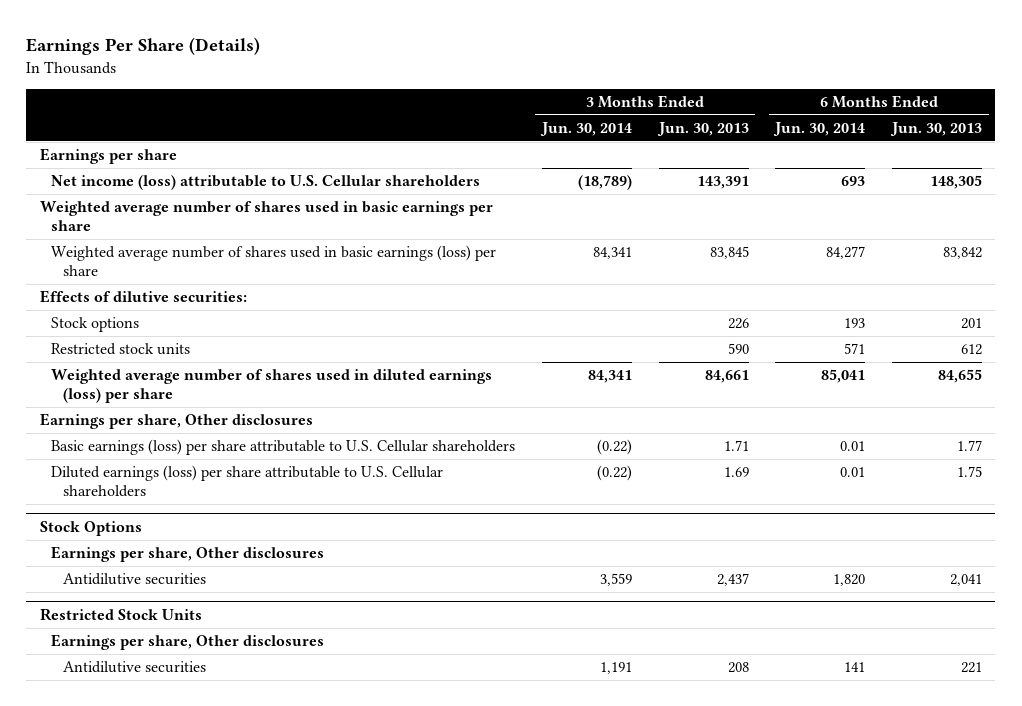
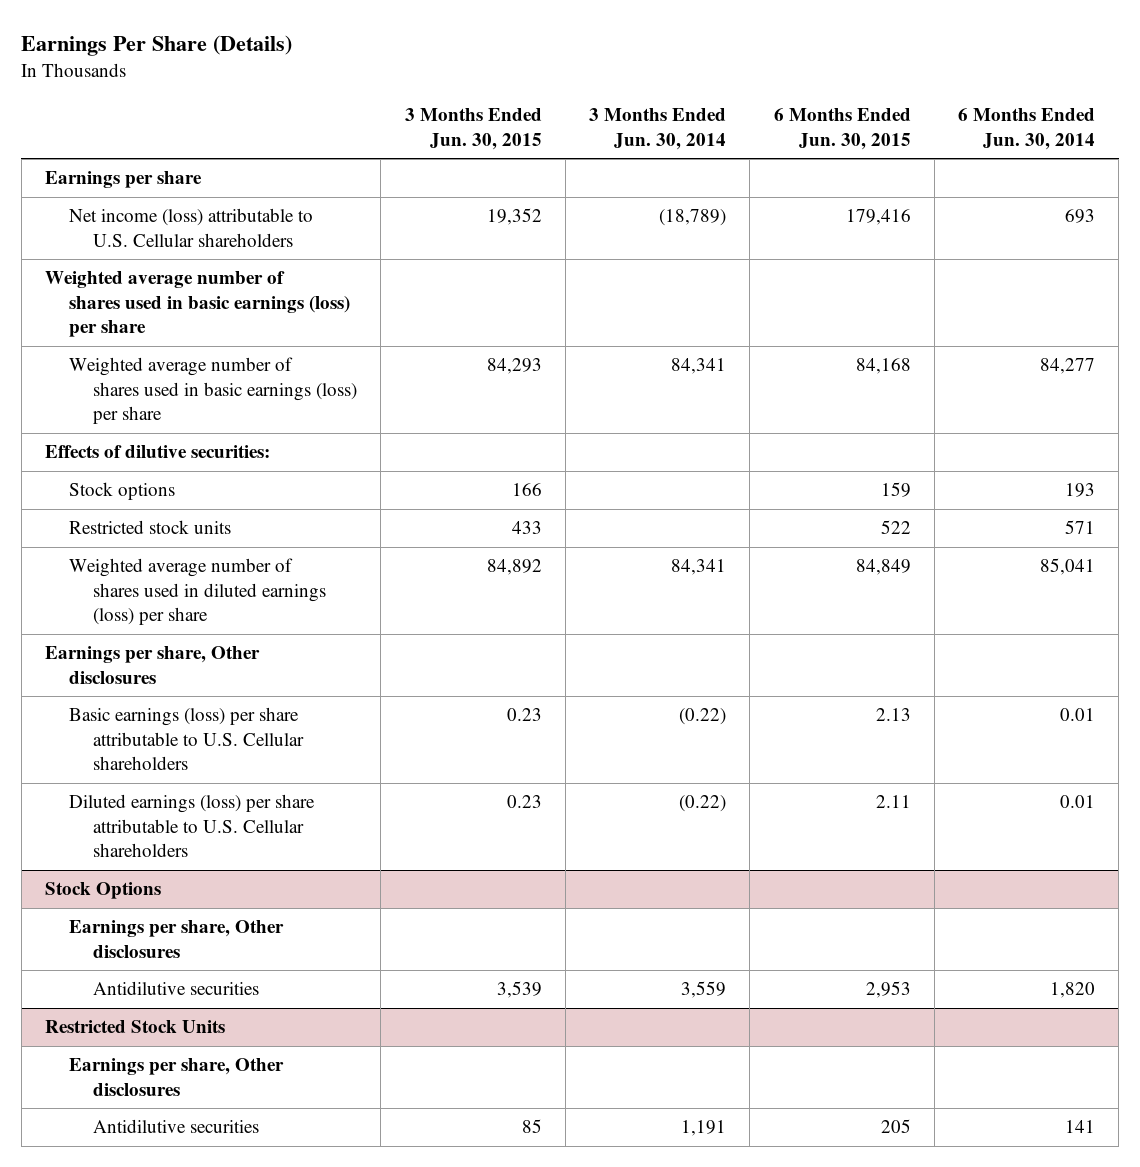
- | 3 Months Ended Jun. 30, 2014 | 3 Months Ended Jun. 30, 2013 | 6 Months Ended Jun. 30, 2014 | 6 Months Ended Jun. 30, 2013
+ | 3 Months Ended Jun. 30, 2015 | 3 Months Ended Jun. 30, 2014 | 6 Months Ended Jun. 30, 2015 | 6 Months Ended Jun. 30, 2014
- Weighted average number of shares used in basic earnings per share
+ Weighted average number of shares used in basic earnings (loss) per share

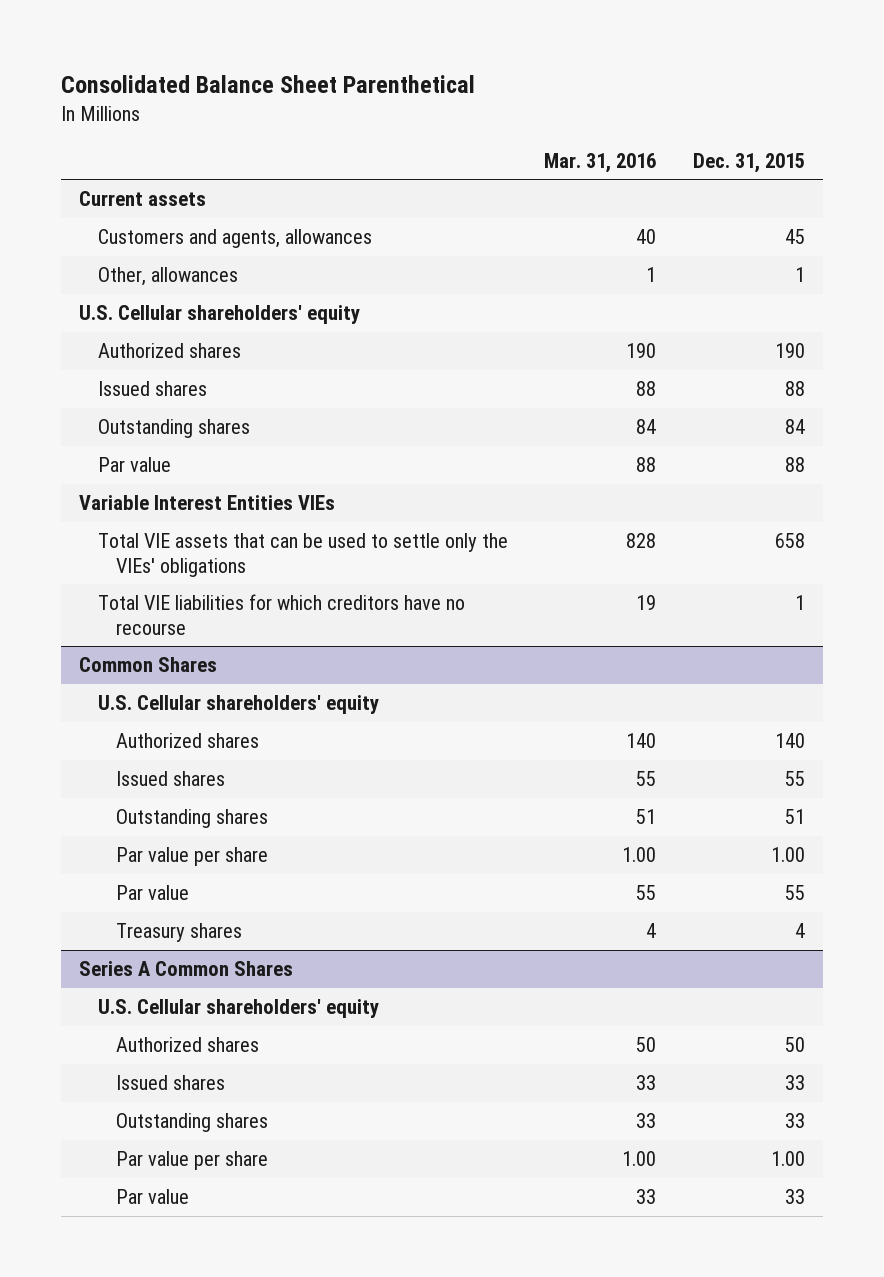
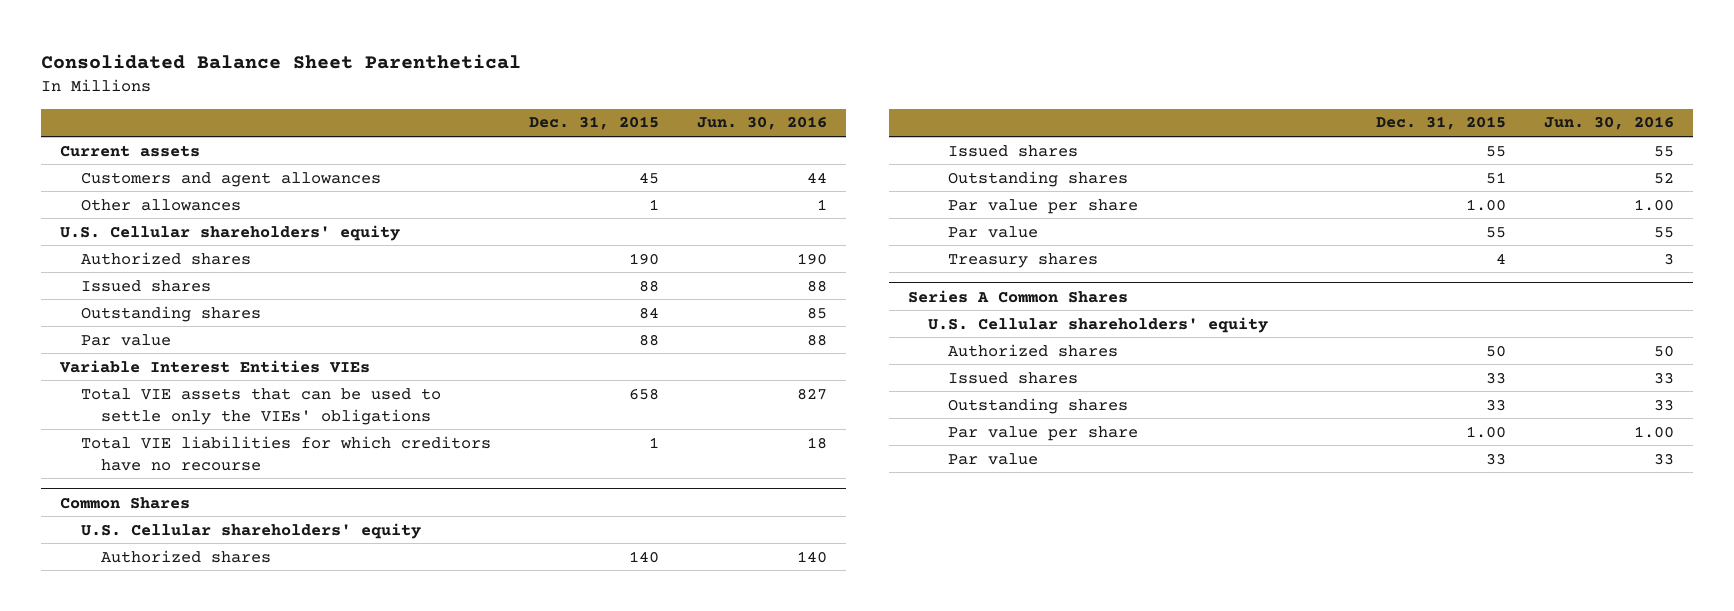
- | Mar. 31, 2016 | Dec. 31, 2015
+ | Dec. 31, 2015 | Jun. 30, 2016
- Customers and agents, allowances | 40 | 45
- Other, allowances | 1 | 1
+ Customers and agent allowances | 45 | 44
+ Other allowances | 1 | 1

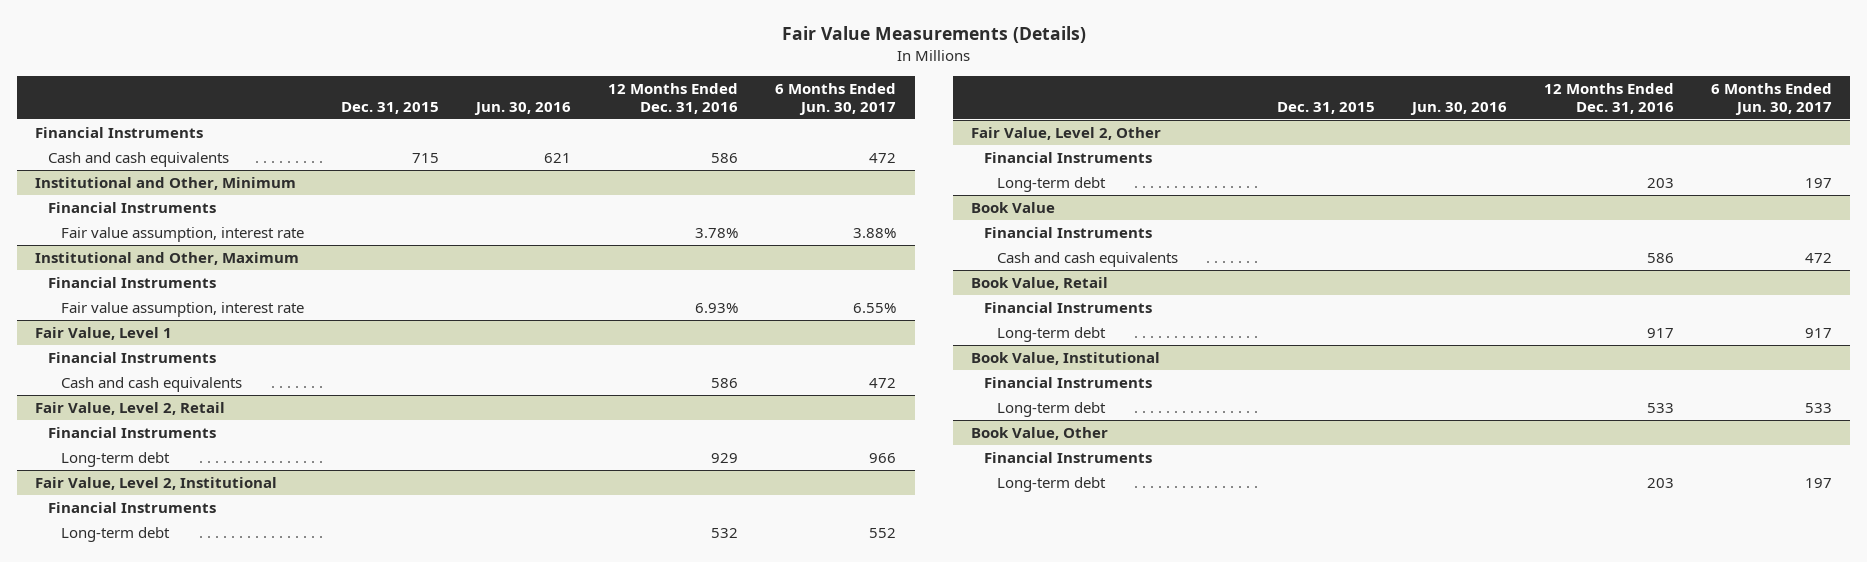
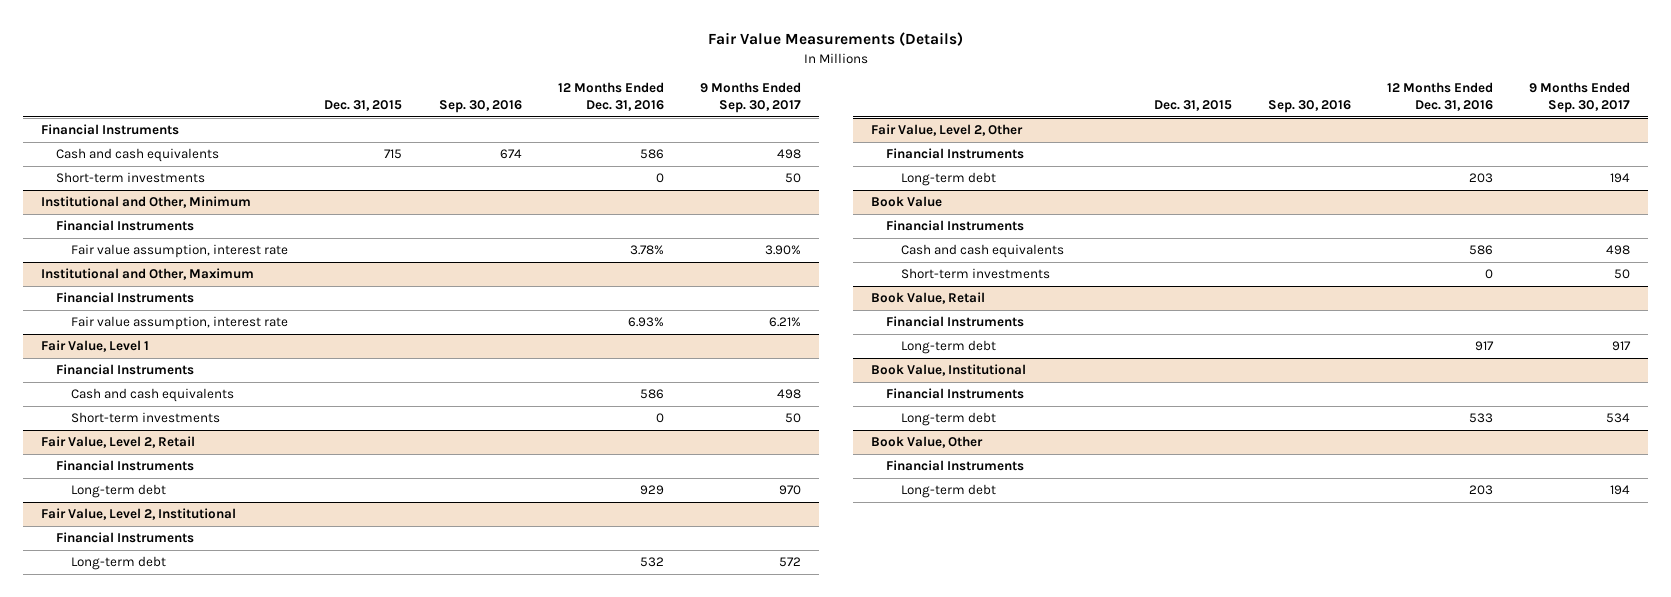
- | Dec. 31, 2015 | Jun. 30, 2016 | 12 Months Ended Dec. 31, 2016 | 6 Months Ended Jun. 30, 2017
+ | Dec. 31, 2015 | Sep. 30, 2016 | 12 Months Ended Dec. 31, 2016 | 9 Months Ended Sep. 30, 2017
+ Short-term investments | | | 0 | 50
@ Fair Value, Level 1
+ Short-term investments | | | 0 | 50
@ Book Value
+ Short-term investments | | | 0 | 50

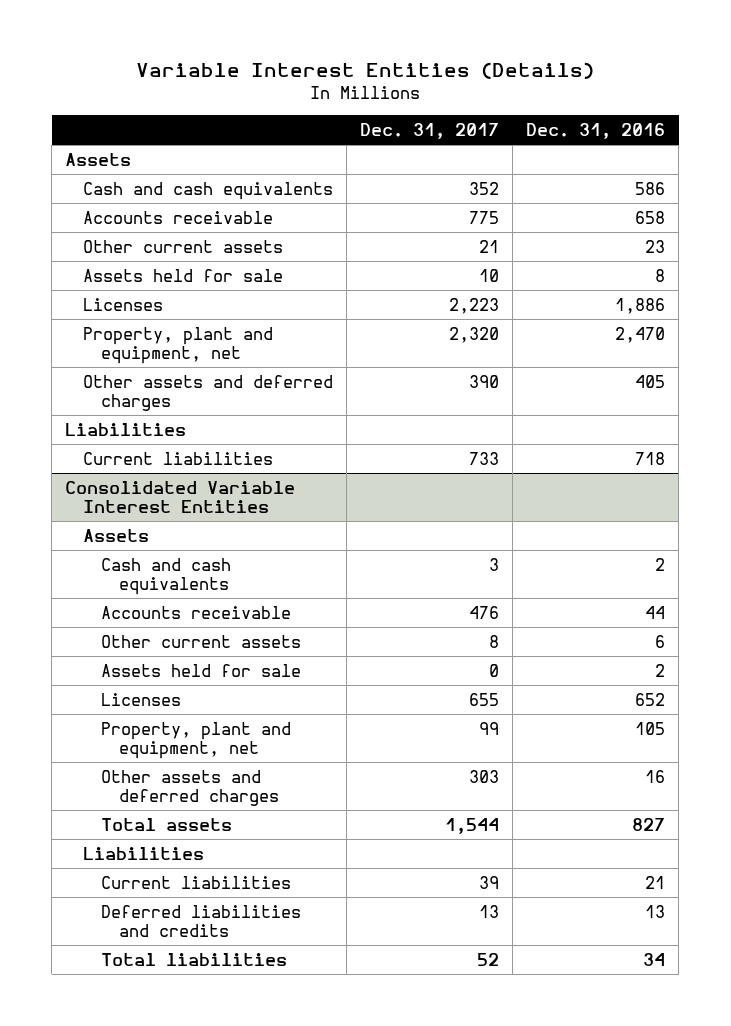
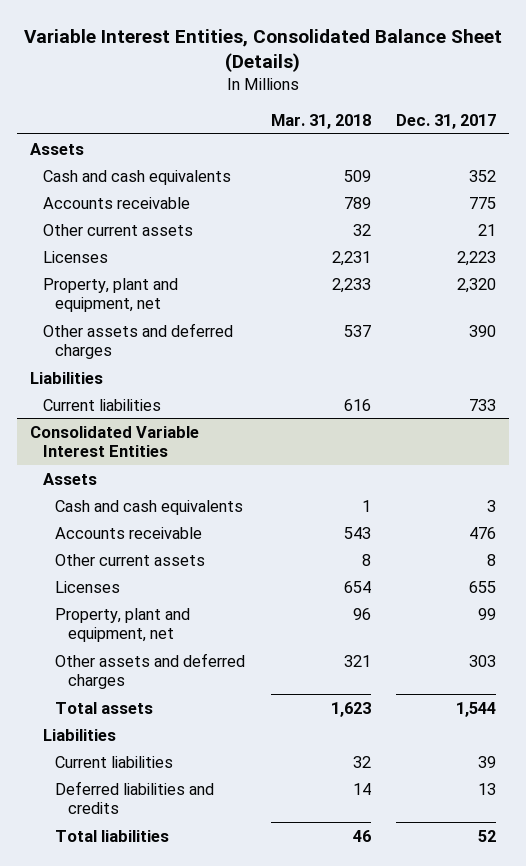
- Variable Interest Entities (Details)
+ Variable Interest Entities, Consolidated Balance Sheet (Details)
- | Dec. 31, 2017 | Dec. 31, 2016
+ | Mar. 31, 2018 | Dec. 31, 2017
- Assets held for sale | 10 | 8
@ Consolidated Variable Interest Entities
- Assets held for sale | 0 | 2

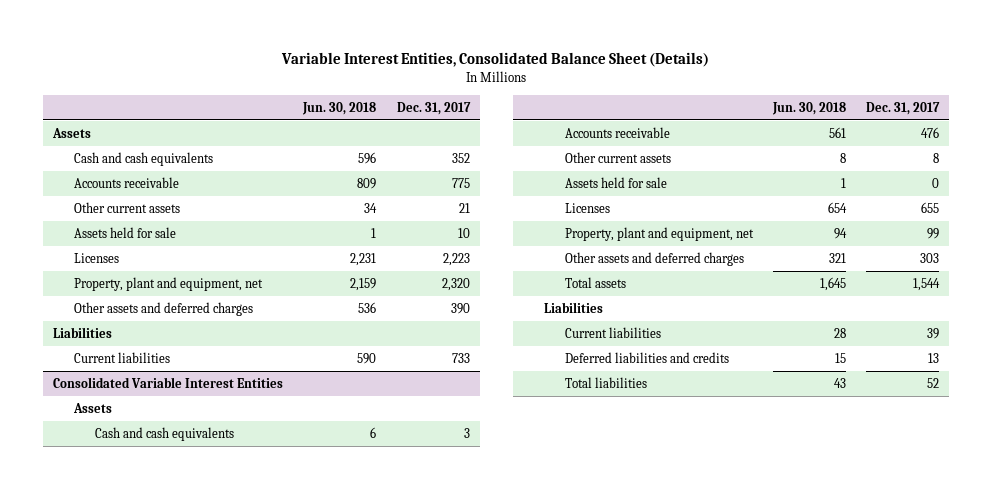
- | Mar. 31, 2018 | Dec. 31, 2017
+ | Jun. 30, 2018 | Dec. 31, 2017
+ Assets held for sale | 1 | 10
@ Consolidated Variable Interest Entities
+ Assets held for sale | 1 | 0

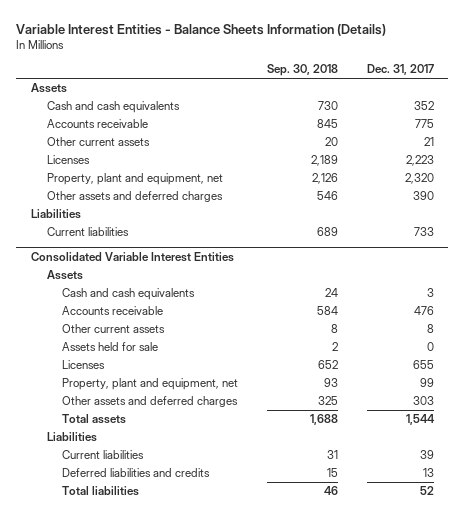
- Variable Interest Entities, Consolidated Balance Sheet (Details)
+ Variable Interest Entities - Balance Sheets Information (Details)
- | Jun. 30, 2018 | Dec. 31, 2017
+ | Sep. 30, 2018 | Dec. 31, 2017
- Assets held for sale | 1 | 10

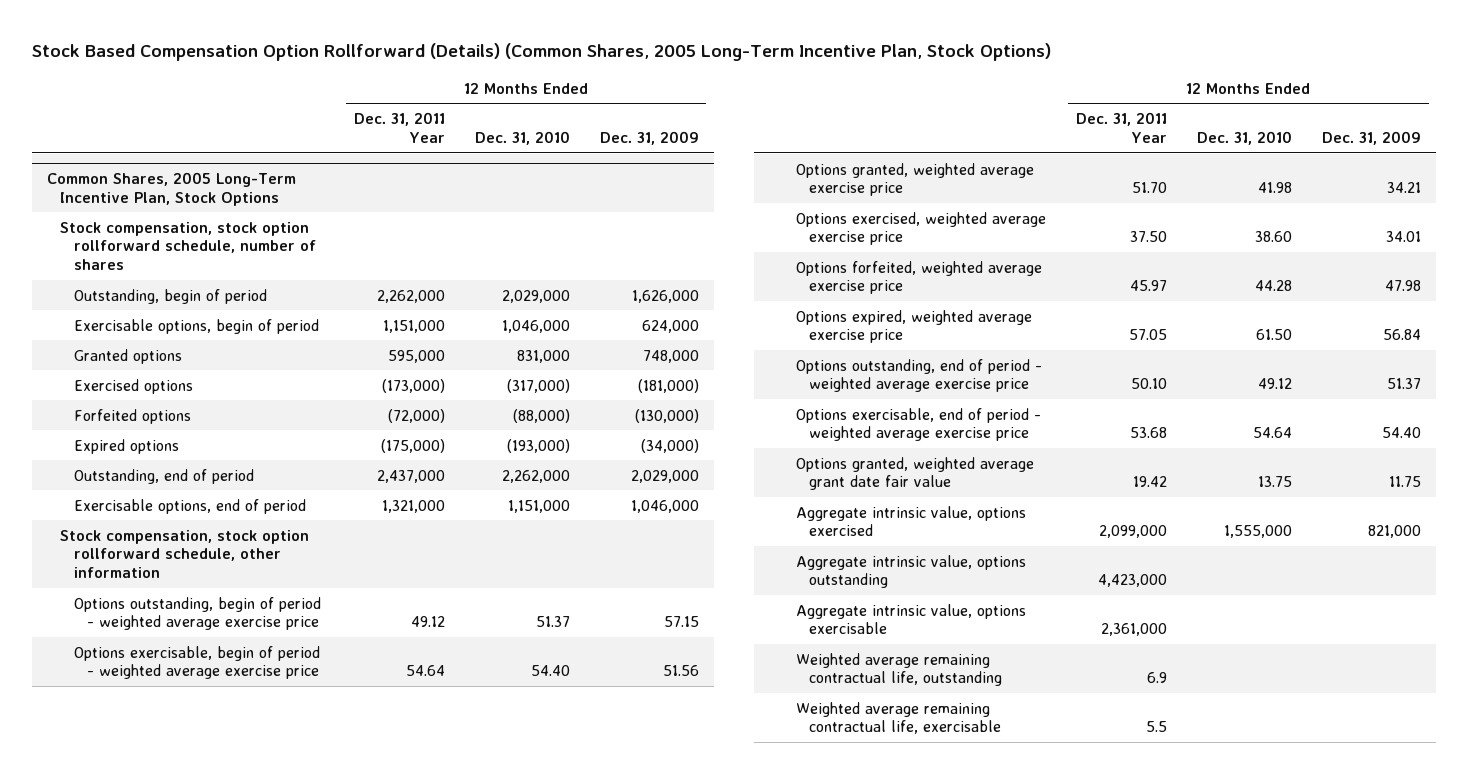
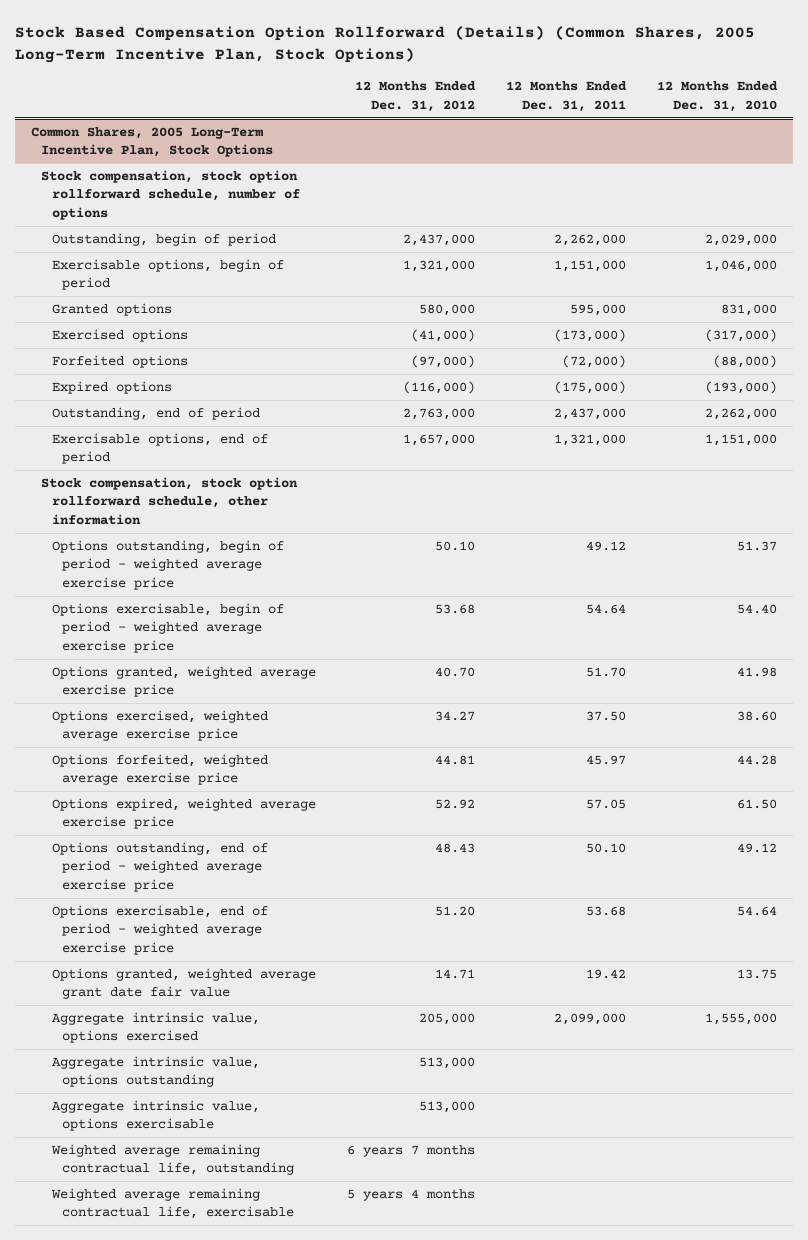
- | 12 Months Ended Dec. 31, 2011 Year | 12 Months Ended Dec. 31, 2010 | 12 Months Ended Dec. 31, 2009
+ | 12 Months Ended Dec. 31, 2012 | 12 Months Ended Dec. 31, 2011 | 12 Months Ended Dec. 31, 2010
@ Common Shares, 2005 Long-Term Incentive Plan, Stock Options
- Stock compensation, stock option rollforward schedule, number of shares
+ Stock compensation, stock option rollforward schedule, number of options

